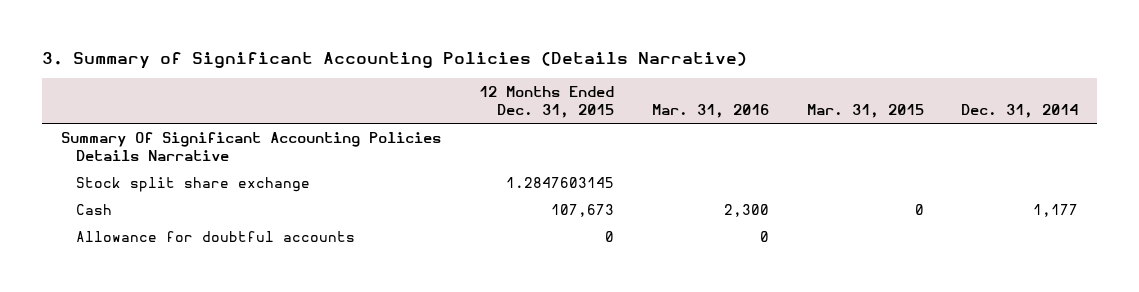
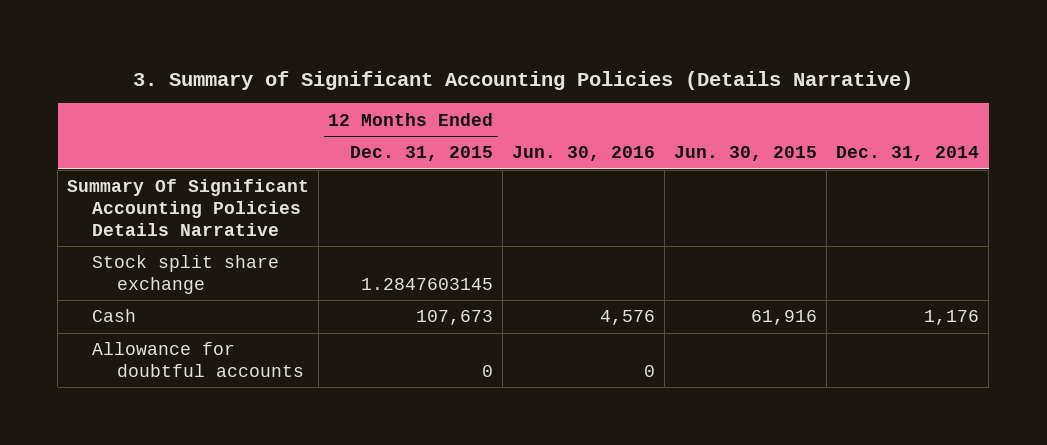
- | 12 Months Ended Dec. 31, 2015 | Mar. 31, 2016 | Mar. 31, 2015 | Dec. 31, 2014
+ | 12 Months Ended Dec. 31, 2015 | Jun. 30, 2016 | Jun. 30, 2015 | Dec. 31, 2014
- Cash | 107,673 | 2,300 | 0 | 1,177
+ Cash | 107,673 | 4,576 | 61,916 | 1,176

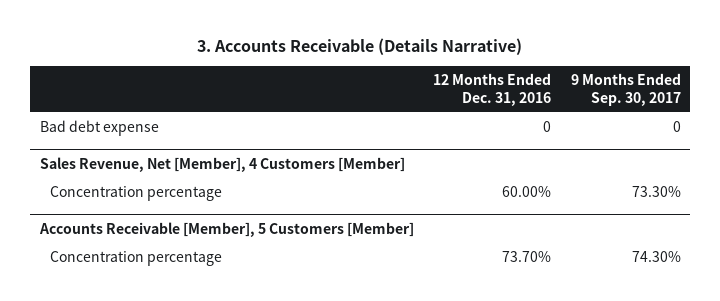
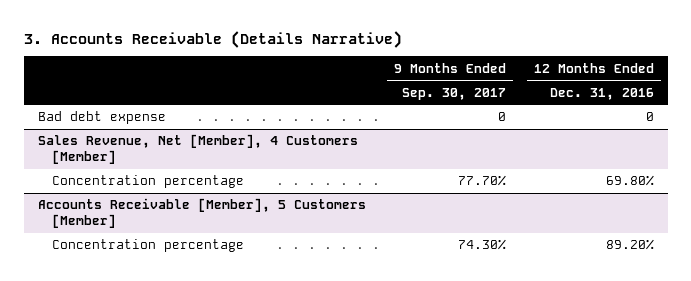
- | 12 Months Ended Dec. 31, 2016 | 9 Months Ended Sep. 30, 2017
+ | 9 Months Ended Sep. 30, 2017 | 12 Months Ended Dec. 31, 2016
@ Sales Revenue, Net [Member], 4 Customers [Member]
- Concentration percentage | 60.00% | 73.30%
+ Concentration percentage | 77.70% | 69.80%
@ Accounts Receivable [Member], 5 Customers [Member]
- Concentration percentage | 73.70% | 74.30%
+ Concentration percentage | 74.30% | 89.20%

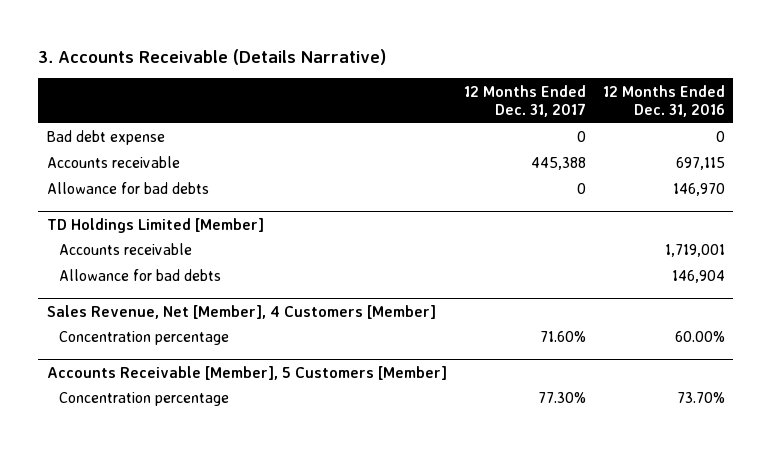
- | 9 Months Ended Sep. 30, 2017 | 12 Months Ended Dec. 31, 2016
+ | 12 Months Ended Dec. 31, 2017 | 12 Months Ended Dec. 31, 2016
+ Accounts receivable | 445,388 | 697,115
+ Allowance for bad debts | 0 | 146,970
+ TD Holdings Limited [Member]
+ Accounts receivable | | 1,719,001
+ Allowance for bad debts | | 146,904
@ Sales Revenue, Net [Member], 4 Customers [Member]
- Concentration percentage | 77.70% | 69.80%
+ Concentration percentage | 71.60% | 60.00%
@ Accounts Receivable [Member], 5 Customers [Member]
- Concentration percentage | 74.30% | 89.20%
+ Concentration percentage | 77.30% | 73.70%

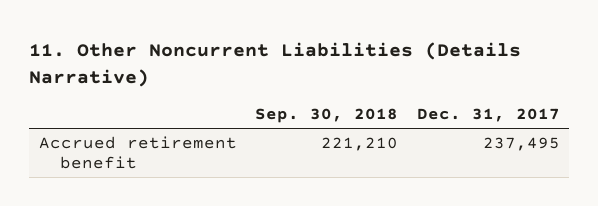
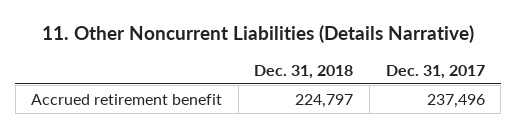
- | Sep. 30, 2018 | Dec. 31, 2017
+ | Dec. 31, 2018 | Dec. 31, 2017
- Accrued retirement benefit | 221,210 | 237,495
+ Accrued retirement benefit | 224,797 | 237,496

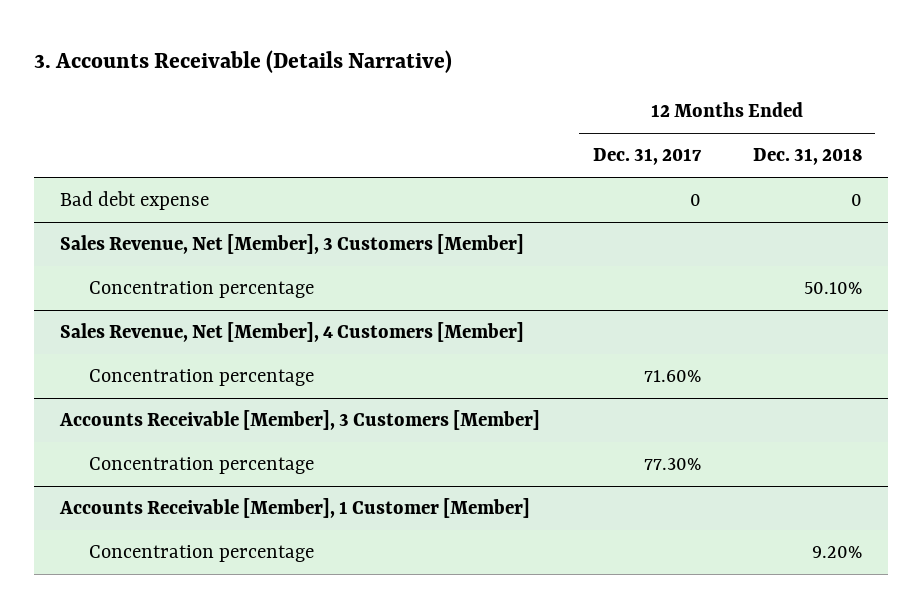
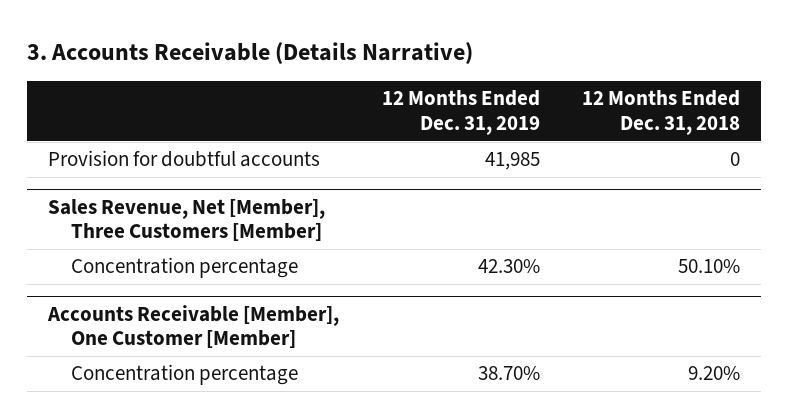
- | 12 Months Ended Dec. 31, 2017 | 12 Months Ended Dec. 31, 2018
+ | 12 Months Ended Dec. 31, 2019 | 12 Months Ended Dec. 31, 2018
- Bad debt expense | 0 | 0
- Sales Revenue, Net [Member], 3 Customers [Member]
+ Provision for doubtful accounts | 41,985 | 0
+ Sales Revenue, Net [Member], Three Customers [Member]
- Sales Revenue, Net [Member], 4 Customers [Member]
- Concentration percentage | 71.60% |
- Accounts Receivable [Member], 3 Customers [Member]
- Concentration percentage | 77.30% |
- Accounts Receivable [Member], 1 Customer [Member]
+ Accounts Receivable [Member], One Customer [Member]

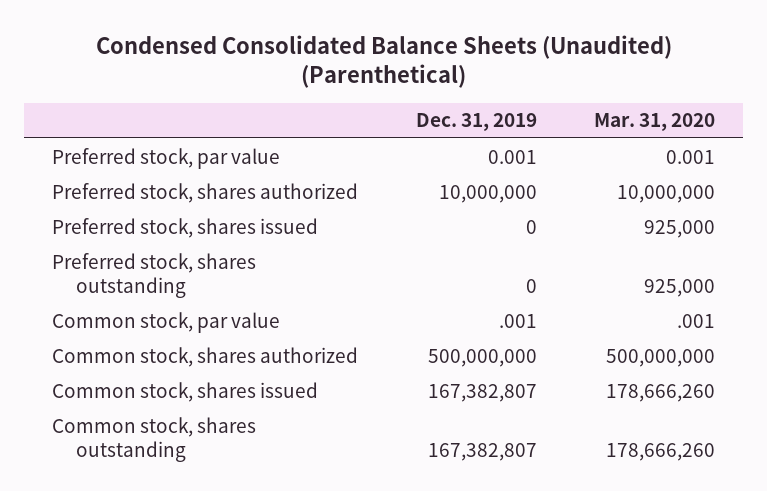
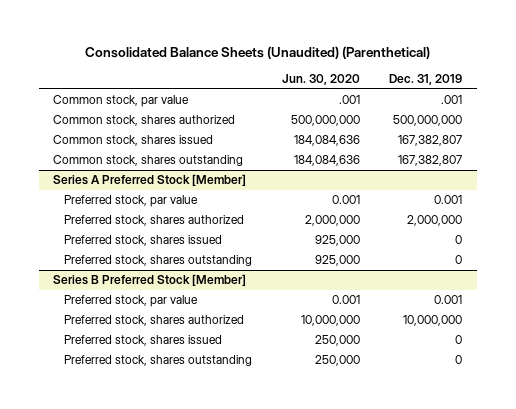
- Condensed Consolidated Balance Sheets (Unaudited) (Parenthetical)
+ Consolidated Balance Sheets (Unaudited) (Parenthetical)
- | Dec. 31, 2019 | Mar. 31, 2020
+ | Jun. 30, 2020 | Dec. 31, 2019
- Preferred stock, par value | 0.001 | 0.001
- Preferred stock, shares authorized | 10,000,000 | 10,000,000
- Preferred stock, shares issued | 0 | 925,000
- Preferred stock, shares outstanding | 0 | 925,000
+ Series A Preferred Stock [Member]
+ Preferred stock, par value | 0.001 | 0.001
+ Preferred stock, shares authorized | 2,000,000 | 2,000,000
+ Preferred stock, shares issued | 925,000 | 0
+ Preferred stock, shares outstanding | 925,000 | 0
+ Series B Preferred Stock [Member]
+ Preferred stock, par value | 0.001 | 0.001
+ Preferred stock, shares authorized | 10,000,000 | 10,000,000
+ Preferred stock, shares issued | 250,000 | 0
+ Preferred stock, shares outstanding | 250,000 | 0

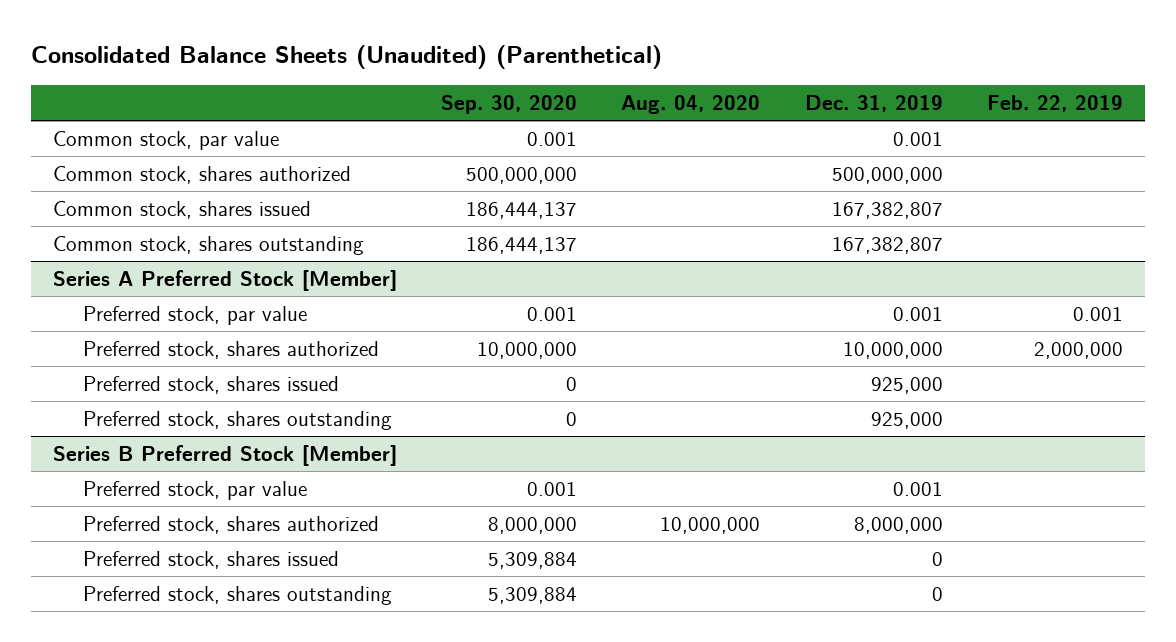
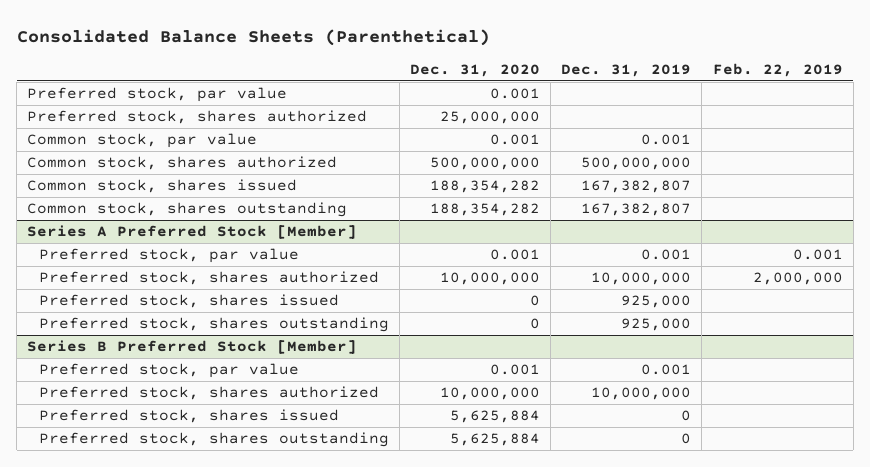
- Consolidated Balance Sheets (Unaudited) (Parenthetical)
+ Consolidated Balance Sheets (Parenthetical)
- | Sep. 30, 2020 | Aug. 04, 2020 | Dec. 31, 2019 | Feb. 22, 2019
+ | Dec. 31, 2020 | Dec. 31, 2019 | Feb. 22, 2019
+ Preferred stock, par value | 0.001 | |
+ Preferred stock, shares authorized | 25,000,000 | |
@ Series B Preferred Stock [Member]
- Preferred stock, shares authorized | 8,000,000 | 10,000,000 | 8,000,000 |
+ Preferred stock, shares authorized | 10,000,000 | 10,000,000 |

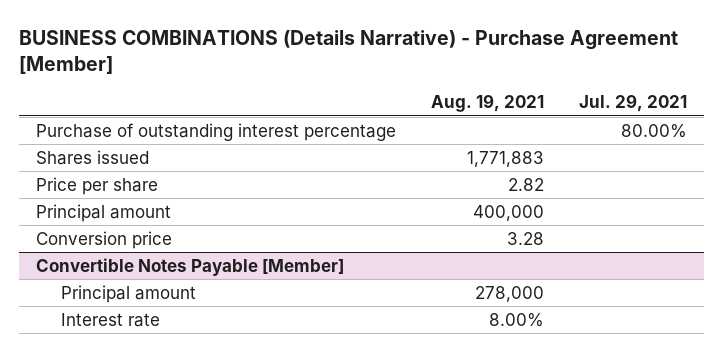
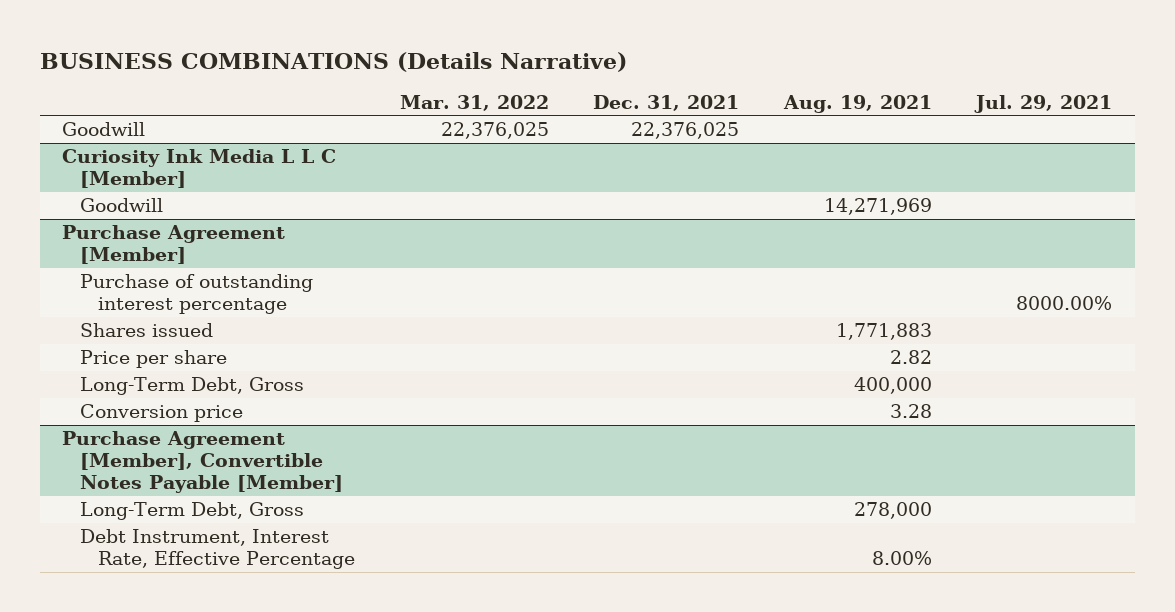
- BUSINESS COMBINATIONS (Details Narrative) - Purchase Agreement [Member]
+ BUSINESS COMBINATIONS (Details Narrative)
- | Aug. 19, 2021 | Jul. 29, 2021
+ | Mar. 31, 2022 | Dec. 31, 2021 | Aug. 19, 2021 | Jul. 29, 2021
- Purchase of outstanding interest percentage | | 80.00%
+ Goodwill | 22,376,025 | 22,376,025 | |
+ Curiosity Ink Media L L C [Member]
+ Goodwill | | | 14,271,969 |
+ Purchase Agreement [Member]
+ Purchase of outstanding interest percentage | | | | 8000.00%
- Principal amount | 400,000 |
+ Long-Term Debt, Gross | | | 400,000 |
- Convertible Notes Payable [Member]
- Principal amount | 278,000 |
- Interest rate | 8.00% |
+ Purchase Agreement [Member], Convertible Notes Payable [Member]
+ Long-Term Debt, Gross | | | 278,000 |
+ Debt Instrument, Interest Rate, Effective Percentage | | | 8.00% |

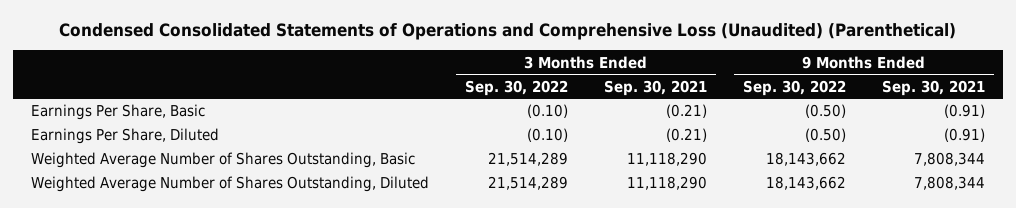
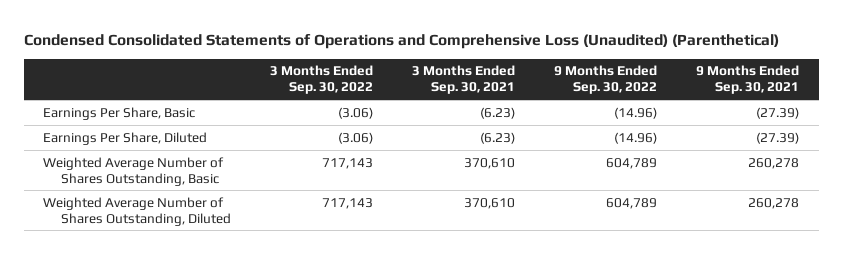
- Earnings Per Share, Basic | (0.10) | (0.21) | (0.50) | (0.91)
- Earnings Per Share, Diluted | (0.10) | (0.21) | (0.50) | (0.91)
- Weighted Average Number of Shares Outstanding, Basic | 21,514,289 | 11,118,290 | 18,143,662 | 7,808,344
- Weighted Average Number of Shares Outstanding, Diluted | 21,514,289 | 11,118,290 | 18,143,662 | 7,808,344
+ Earnings Per Share, Basic | (3.06) | (6.23) | (14.96) | (27.39)
+ Earnings Per Share, Diluted | (3.06) | (6.23) | (14.96) | (27.39)
+ Weighted Average Number of Shares Outstanding, Basic | 717,143 | 370,610 | 604,789 | 260,278
+ Weighted Average Number of Shares Outstanding, Diluted | 717,143 | 370,610 | 604,789 | 260,278

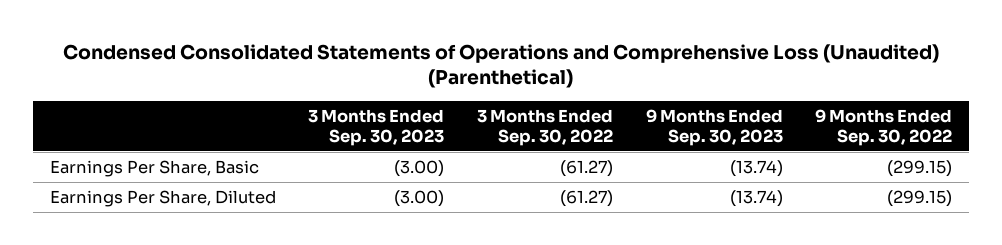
- | 3 Months Ended Sep. 30, 2022 | 3 Months Ended Sep. 30, 2021 | 9 Months Ended Sep. 30, 2022 | 9 Months Ended Sep. 30, 2021
+ | 3 Months Ended Sep. 30, 2023 | 3 Months Ended Sep. 30, 2022 | 9 Months Ended Sep. 30, 2023 | 9 Months Ended Sep. 30, 2022
- Earnings Per Share, Basic | (3.06) | (6.23) | (14.96) | (27.39)
- Earnings Per Share, Diluted | (3.06) | (6.23) | (14.96) | (27.39)
- Weighted Average Number of Shares Outstanding, Basic | 717,143 | 370,610 | 604,789 | 260,278
- Weighted Average Number of Shares Outstanding, Diluted | 717,143 | 370,610 | 604,789 | 260,278
+ Earnings Per Share, Basic | (3.00) | (61.27) | (13.74) | (299.15)
+ Earnings Per Share, Diluted | (3.00) | (61.27) | (13.74) | (299.15)

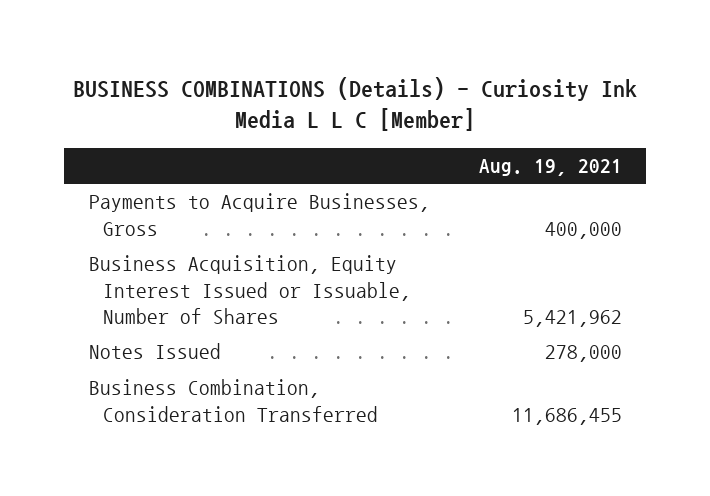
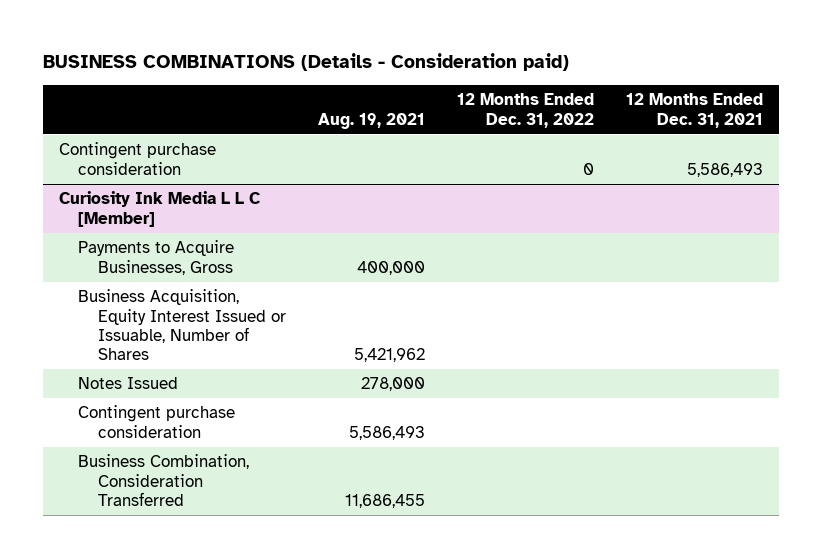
- BUSINESS COMBINATIONS (Details) - Curiosity Ink Media L L C [Member]
+ BUSINESS COMBINATIONS (Details - Consideration paid)
- | Aug. 19, 2021
+ | Aug. 19, 2021 | 12 Months Ended Dec. 31, 2022 | 12 Months Ended Dec. 31, 2021
+ Contingent purchase consideration | | 0 | 5,586,493
+ Curiosity Ink Media L L C [Member]
+ Contingent purchase consideration | 5,586,493 | |

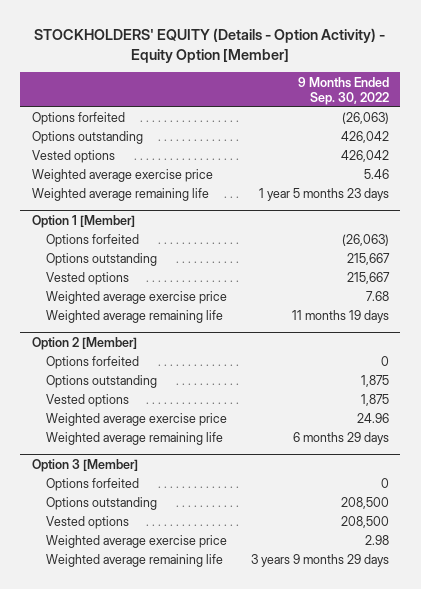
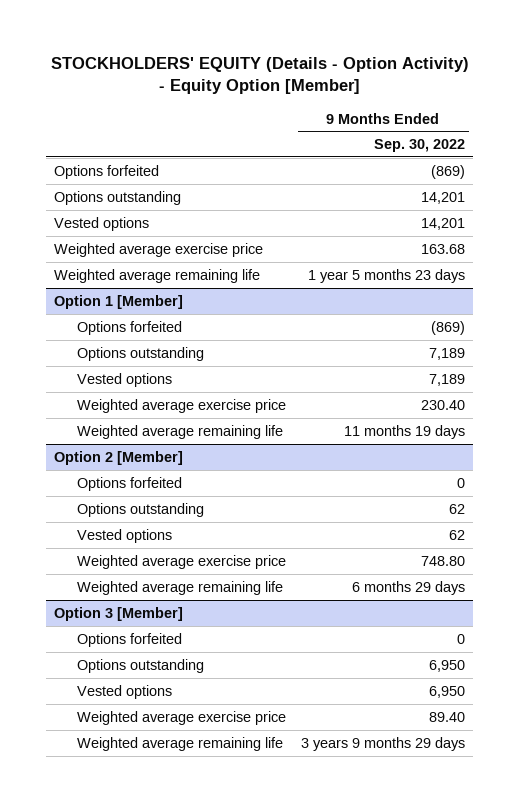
- Options forfeited | (26,063)
- Options outstanding | 426,042
- Vested options | 426,042
- Weighted average exercise price | 5.46
+ Options forfeited | (869)
+ Options outstanding | 14,201
+ Vested options | 14,201
+ Weighted average exercise price | 163.68
@ Option 1 [Member]
- Options forfeited | (26,063)
- Options outstanding | 215,667
- Vested options | 215,667
- Weighted average exercise price | 7.68
+ Options forfeited | (869)
+ Options outstanding | 7,189
+ Vested options | 7,189
+ Weighted average exercise price | 230.40
@ Option 2 [Member]
- Options outstanding | 1,875
- Vested options | 1,875
- Weighted average exercise price | 24.96
+ Options outstanding | 62
+ Vested options | 62
+ Weighted average exercise price | 748.80
@ Option 3 [Member]
- Options outstanding | 208,500
- Vested options | 208,500
- Weighted average exercise price | 2.98
+ Options outstanding | 6,950
+ Vested options | 6,950
+ Weighted average exercise price | 89.40

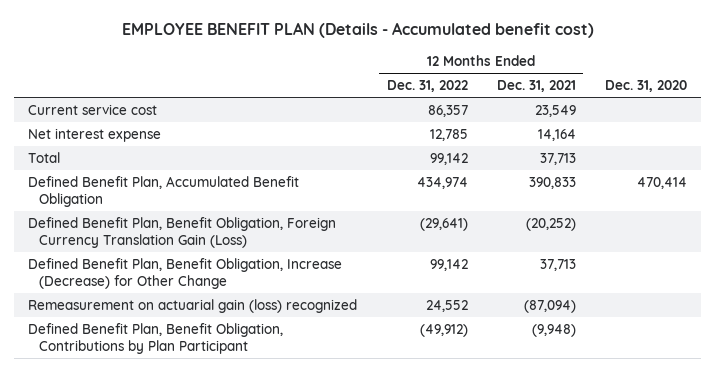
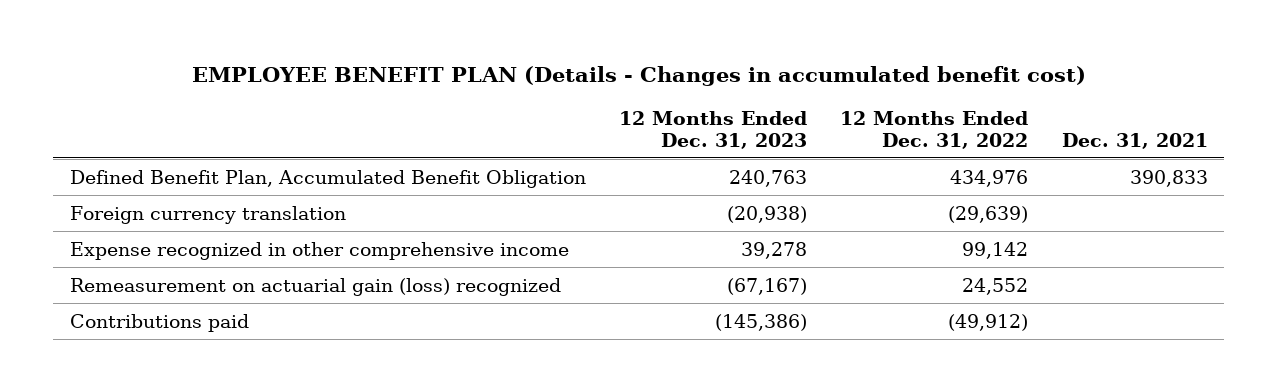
- EMPLOYEE BENEFIT PLAN (Details - Accumulated benefit cost)
+ EMPLOYEE BENEFIT PLAN (Details - Changes in accumulated benefit cost)
- | 12 Months Ended Dec. 31, 2022 | 12 Months Ended Dec. 31, 2021 | Dec. 31, 2020
+ | 12 Months Ended Dec. 31, 2023 | 12 Months Ended Dec. 31, 2022 | Dec. 31, 2021
- Current service cost | 86,357 | 23,549 |
- Net interest expense | 12,785 | 14,164 |
- Total | 99,142 | 37,713 |
- Defined Benefit Plan, Accumulated Benefit Obligation | 434,974 | 390,833 | 470,414
- Defined Benefit Plan, Benefit Obligation, Foreign Currency Translation Gain (Loss) | (29,641) | (20,252) |
- Defined Benefit Plan, Benefit Obligation, Increase (Decrease) for Other Change | 99,142 | 37,713 |
+ Defined Benefit Plan, Accumulated Benefit Obligation | 240,763 | 434,976 | 390,833
+ Foreign currency translation | (20,938) | (29,639) |
+ Expense recognized in other comprehensive income | 39,278 | 99,142 |
- Defined Benefit Plan, Benefit Obligation, Contributions by Plan Participant | (49,912) | (9,948) |
+ Contributions paid | (145,386) | (49,912) |

